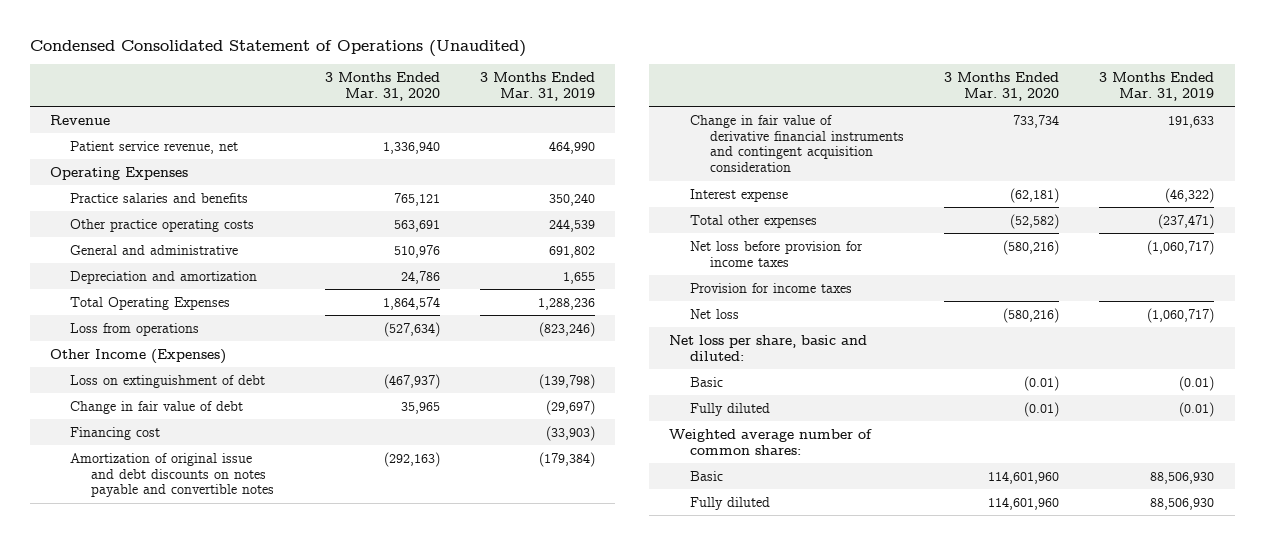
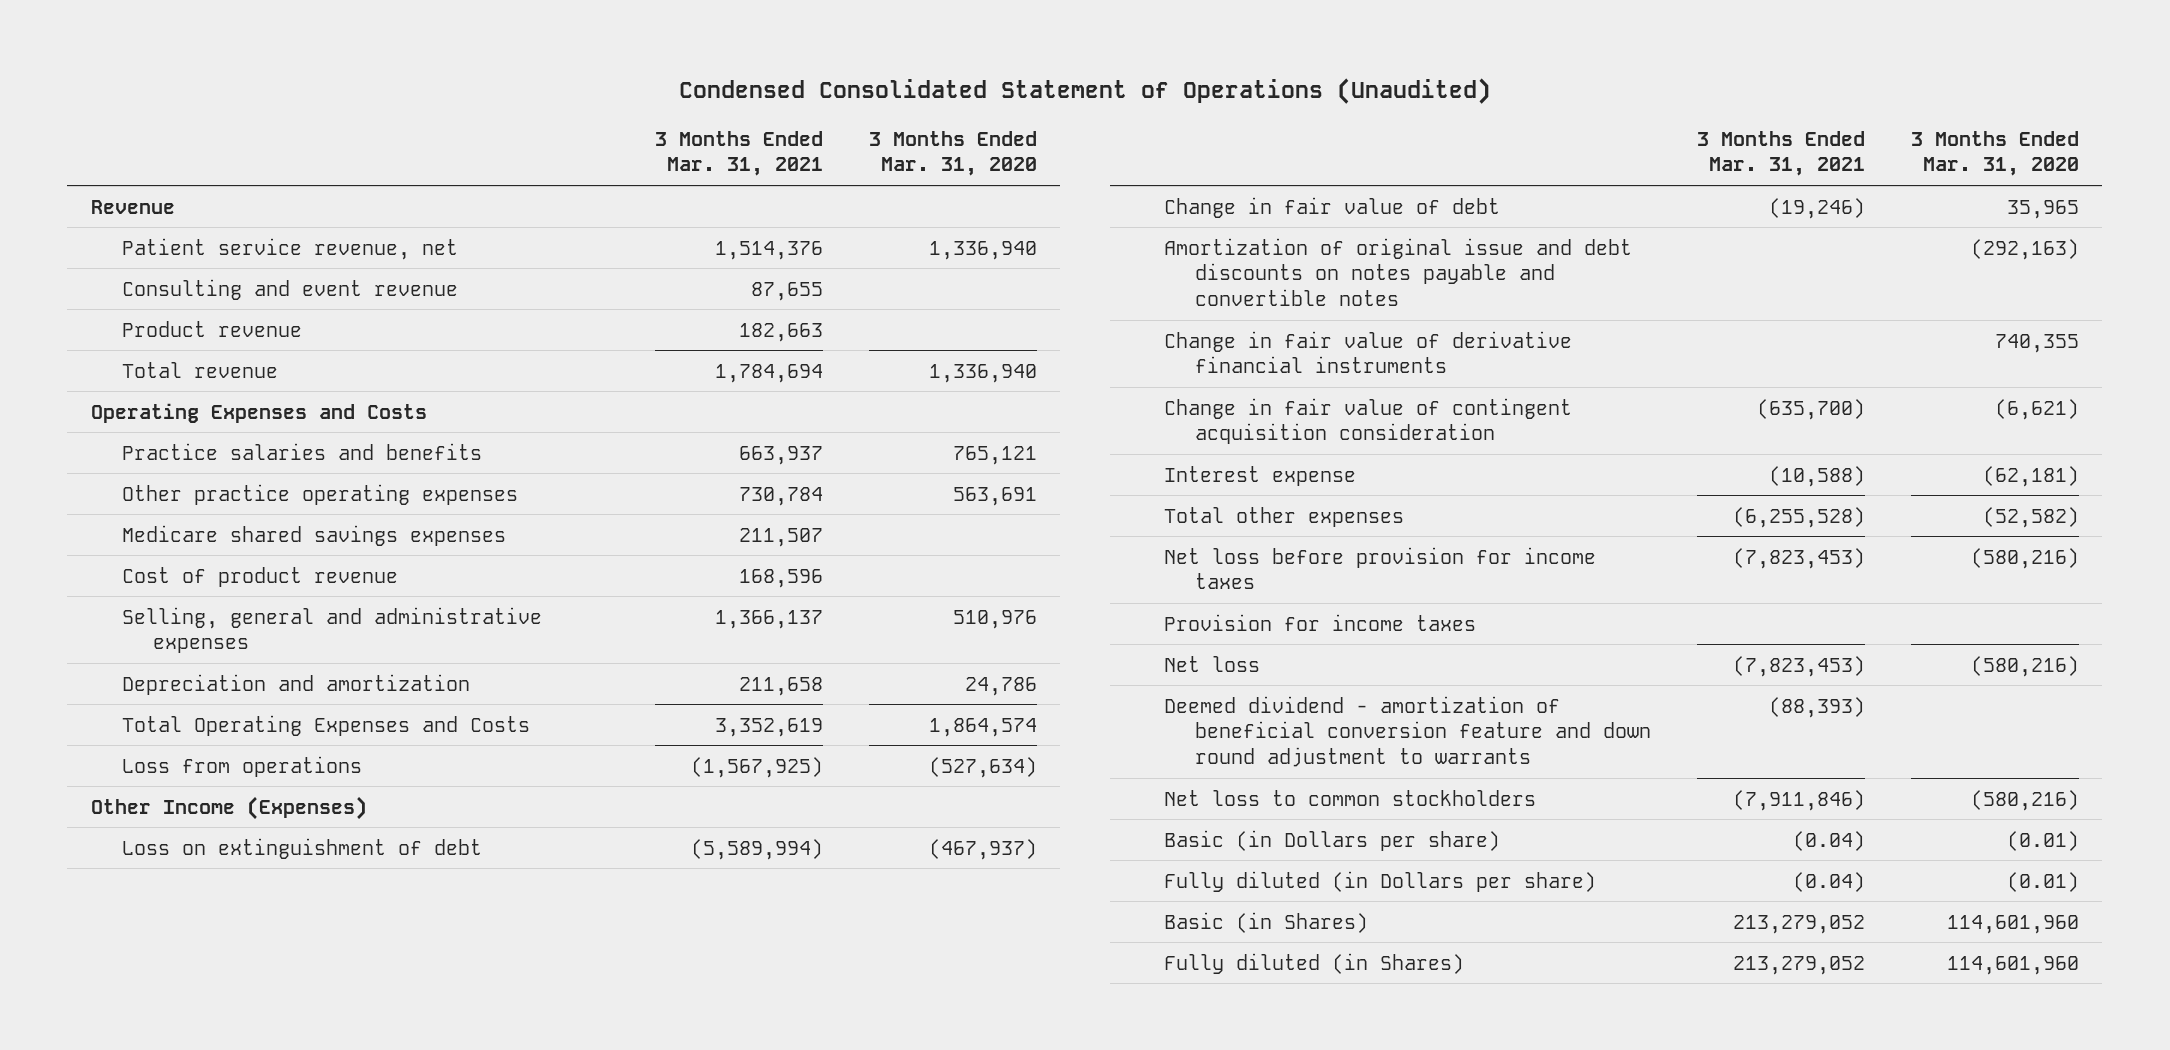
- | 3 Months Ended Mar. 31, 2020 | 3 Months Ended Mar. 31, 2019
+ | 3 Months Ended Mar. 31, 2021 | 3 Months Ended Mar. 31, 2020
- Operating Expenses
+ Consulting and event revenue | 87,655 |
+ Product revenue | 182,663 |
+ Total revenue | 1,784,694 | 1,336,940
+ Operating Expenses and Costs
- Other practice operating costs | 563,691 | 244,539
- General and administrative | 510,976 | 691,802
+ Other practice operating expenses | 730,784 | 563,691
+ Medicare shared savings expenses | 211,507 |
+ Cost of product revenue | 168,596 |
+ Selling, general and administrative expenses | 1,366,137 | 510,976
- Total Operating Expenses | 1,864,574 | 1,288,236
+ Total Operating Expenses and Costs | 3,352,619 | 1,864,574
- Financing cost | | (33,903)
- Change in fair value of derivative financial instruments and contingent acquisition consideration | 733,734 | 191,633
+ Change in fair value of derivative financial instruments | | 740,355
+ Change in fair value of contingent acquisition consideration | (635,700) | (6,621)
- Net loss per share, basic and diluted:
- Basic | (0.01) | (0.01)
- Fully diluted | (0.01) | (0.01)
- Weighted average number of common shares:
- Basic | 114,601,960 | 88,506,930
- Fully diluted | 114,601,960 | 88,506,930
+ Deemed dividend - amortization of beneficial conversion feature and down round adjustment to warrants | (88,393) |
+ Net loss to common stockholders | (7,911,846) | (580,216)
+ Basic (in Dollars per share) | (0.04) | (0.01)
+ Fully diluted (in Dollars per share) | (0.04) | (0.01)
+ Basic (in Shares) | 213,279,052 | 114,601,960
+ Fully diluted (in Shares) | 213,279,052 | 114,601,960

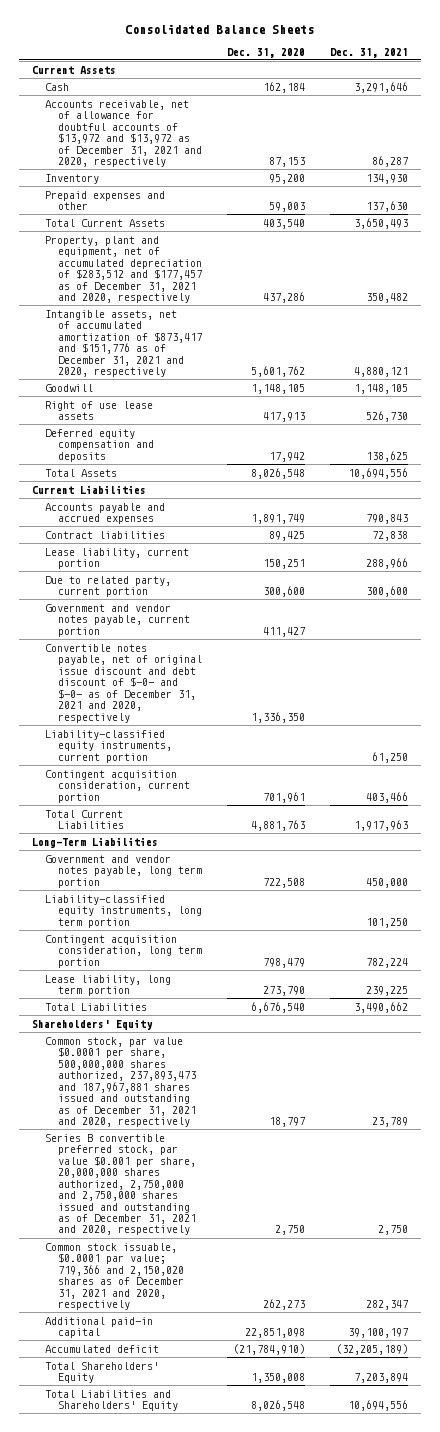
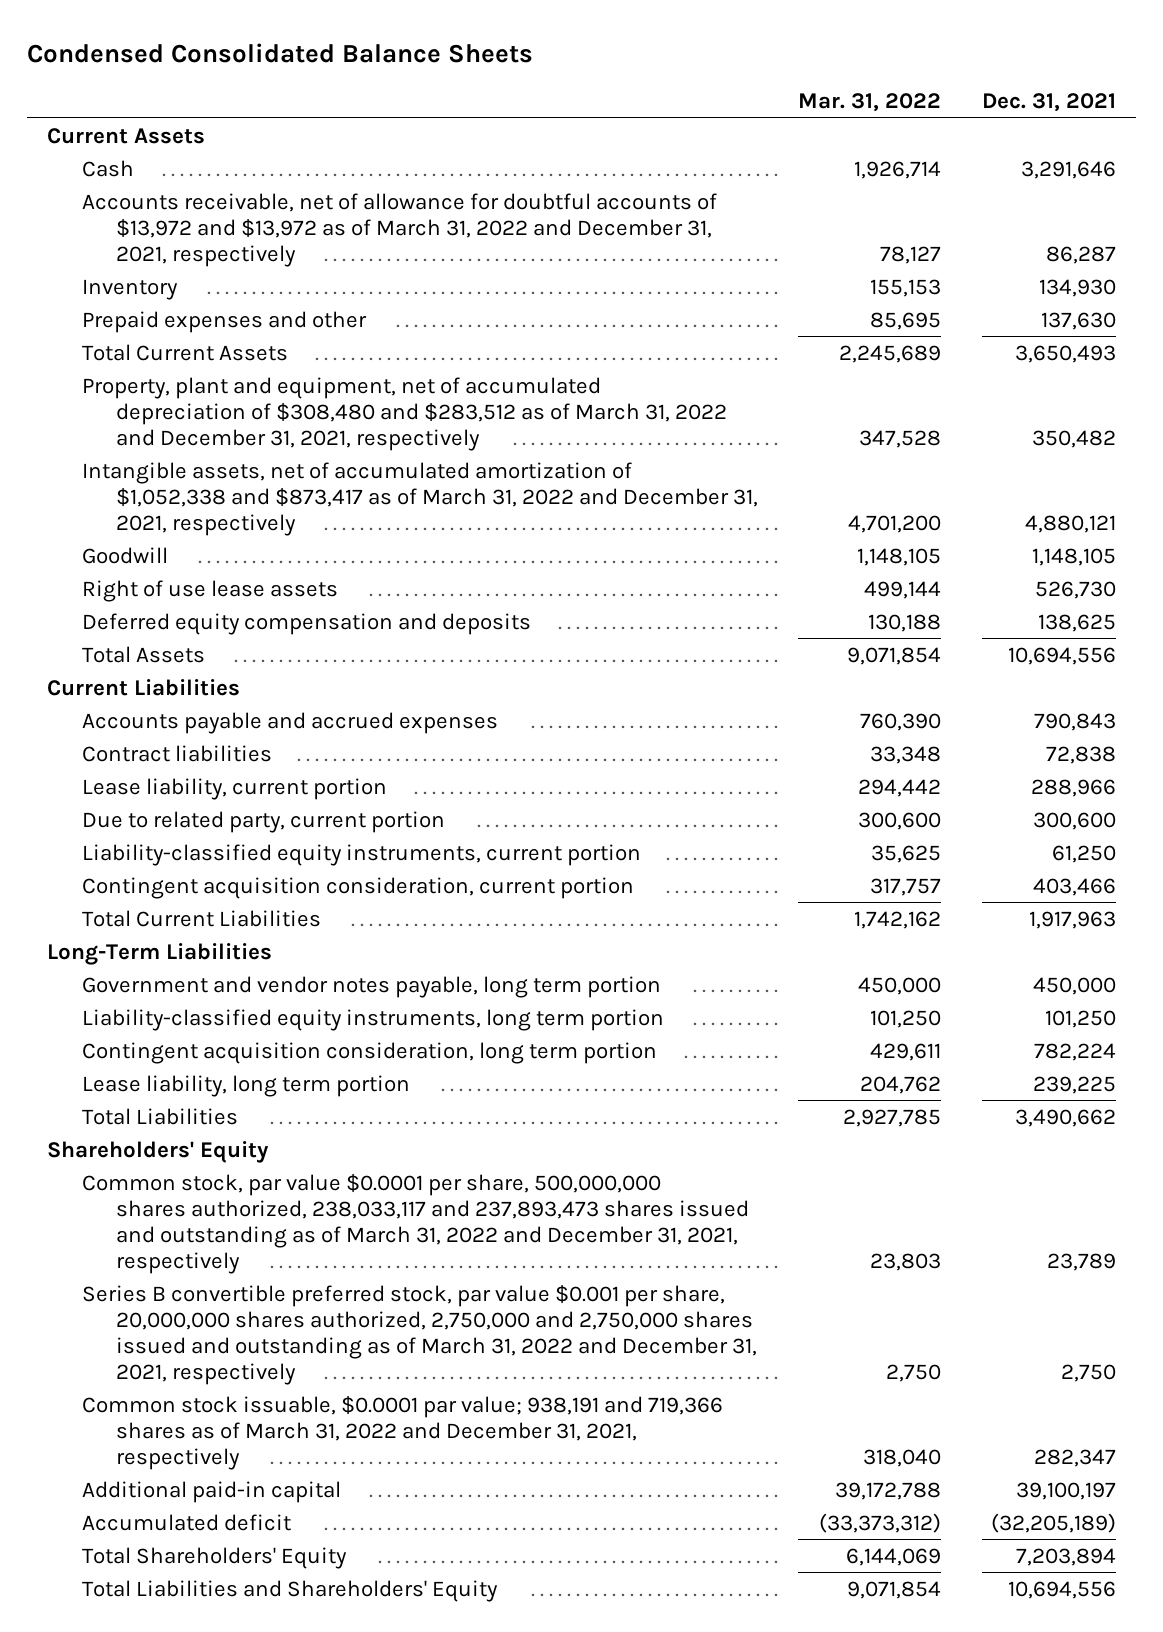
- Consolidated Balance Sheets
+ Condensed Consolidated Balance Sheets
- | Dec. 31, 2020 | Dec. 31, 2021
+ | Mar. 31, 2022 | Dec. 31, 2021
- Accounts receivable, net of allowance for doubtful accounts of $13,972 and $13,972 as of December 31, 2021 and 2020, respectively | 87,153 | 86,287
+ Accounts receivable, net of allowance for doubtful accounts of $13,972 and $13,972 as of March 31, 2022 and December 31, 2021, respectively | 78,127 | 86,287
- Property, plant and equipment, net of accumulated depreciation of $283,512 and $177,457 as of December 31, 2021 and 2020, respectively | 437,286 | 350,482
- Intangible assets, net of accumulated amortization of $873,417 and $151,776 as of December 31, 2021 and 2020, respectively | 5,601,762 | 4,880,121
+ Property, plant and equipment, net of accumulated depreciation of $308,480 and $283,512 as of March 31, 2022 and December 31, 2021, respectively | 347,528 | 350,482
+ Intangible assets, net of accumulated amortization of $1,052,338 and $873,417 as of March 31, 2022 and December 31, 2021, respectively | 4,701,200 | 4,880,121
- Government and vendor notes payable, current portion | 411,427 |
- Convertible notes payable, net of original issue discount and debt discount of $-0- and $-0- as of December 31, 2021 and 2020, respectively | 1,336,350 |
- Common stock, par value $0.0001 per share, 500,000,000 shares authorized, 237,893,473 and 187,967,881 shares issued and outstanding as of December 31, 2021 and 2020, respectively | 18,797 | 23,789
- Series B convertible preferred stock, par value $0.001 per share, 20,000,000 shares authorized, 2,750,000 and 2,750,000 shares issued and outstanding as of December 31, 2021 and 2020, respectively | 2,750 | 2,750
- Common stock issuable, $0.0001 par value; 719,366 and 2,150,020 shares as of December 31, 2021 and 2020, respectively | 262,273 | 282,347
+ Common stock, par value $0.0001 per share, 500,000,000 shares authorized, 238,033,117 and 237,893,473 shares issued and outstanding as of March 31, 2022 and December 31, 2021, respectively | 23,803 | 23,789
+ Series B convertible preferred stock, par value $0.001 per share, 20,000,000 shares authorized, 2,750,000 and 2,750,000 shares issued and outstanding as of March 31, 2022 and December 31, 2021, respectively | 2,750 | 2,750
+ Common stock issuable, $0.0001 par value; 938,191 and 719,366 shares as of March 31, 2022 and December 31, 2021, respectively | 318,040 | 282,347

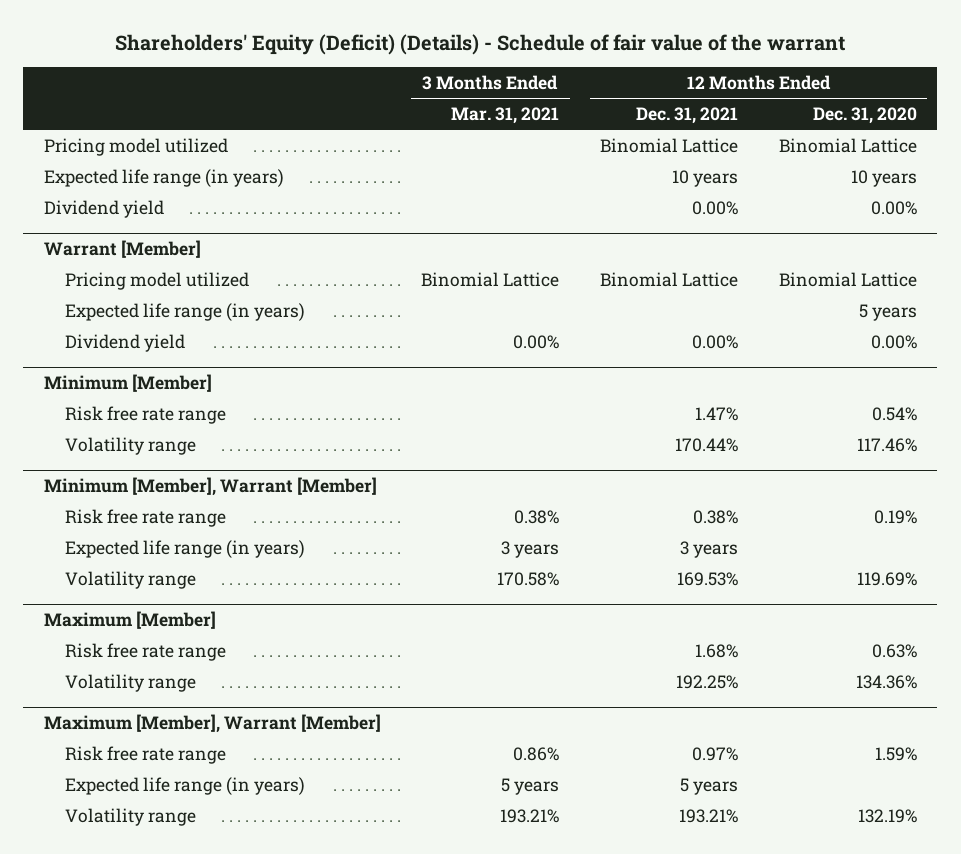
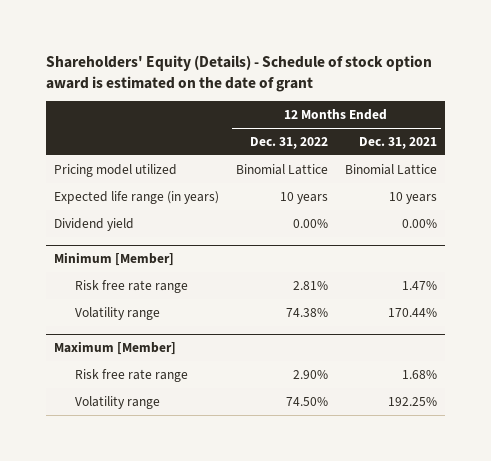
- Shareholders' Equity (Deficit) (Details) - Schedule of fair value of the warrant
+ Shareholders' Equity (Details) - Schedule of stock option award is estimated on the date of grant
- | 3 Months Ended Mar. 31, 2021 | 12 Months Ended Dec. 31, 2021 | 12 Months Ended Dec. 31, 2020
+ | 12 Months Ended Dec. 31, 2022 | 12 Months Ended Dec. 31, 2021
- Warrant [Member]
- Pricing model utilized | Binomial Lattice | Binomial Lattice | Binomial Lattice
- Expected life range (in years) | | | 5 years
- Dividend yield | 0.00% | 0.00% | 0.00%
- Minimum [Member], Warrant [Member]
- Risk free rate range | 0.38% | 0.38% | 0.19%
- Expected life range (in years) | 3 years | 3 years |
- Volatility range | 170.58% | 169.53% | 119.69%
- Maximum [Member], Warrant [Member]
- Risk free rate range | 0.86% | 0.97% | 1.59%
- Expected life range (in years) | 5 years | 5 years |
- Volatility range | 193.21% | 193.21% | 132.19%

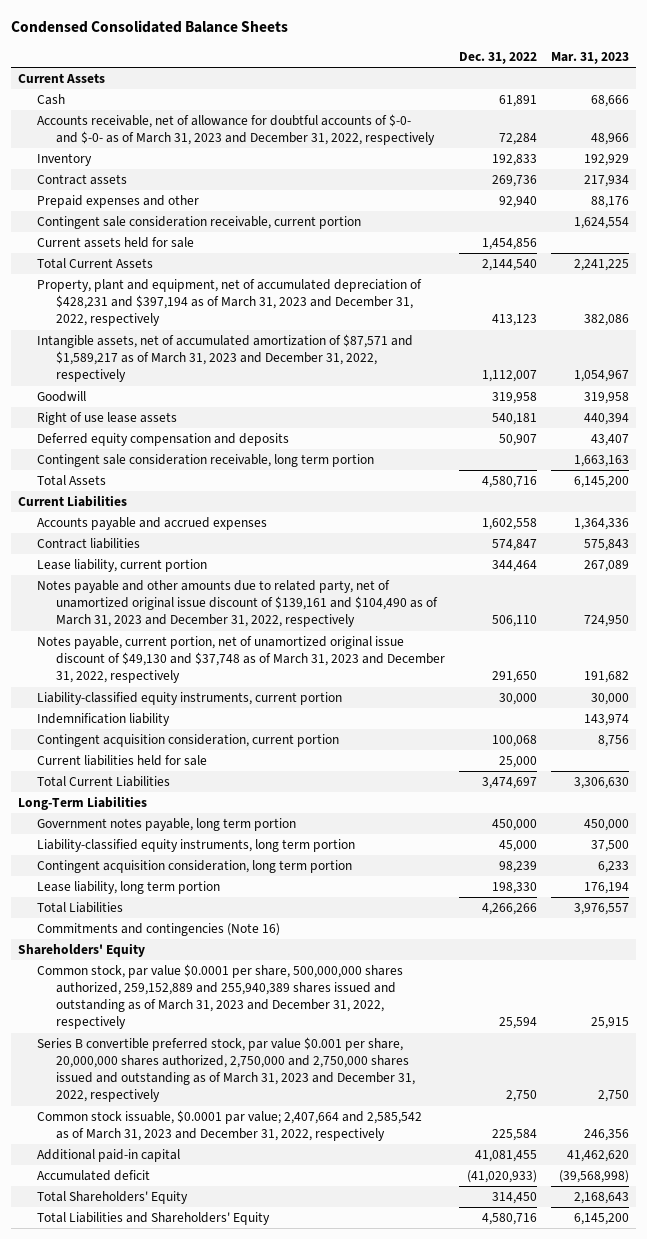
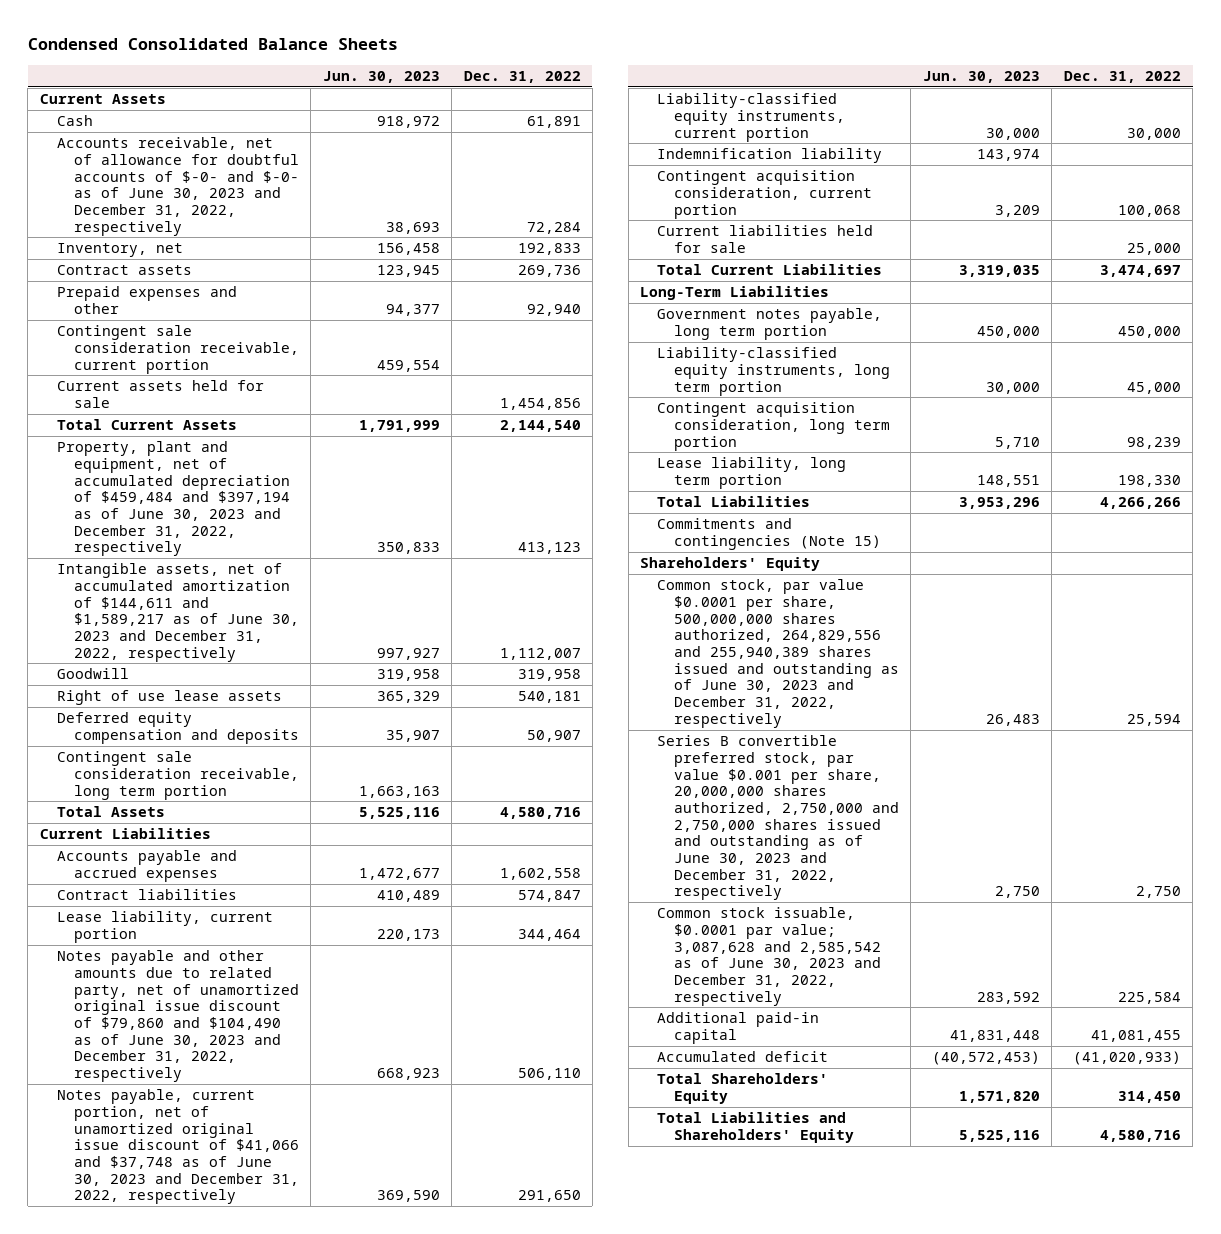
- | Dec. 31, 2022 | Mar. 31, 2023
+ | Jun. 30, 2023 | Dec. 31, 2022
- Accounts receivable, net of allowance for doubtful accounts of $-0- and $-0- as of March 31, 2023 and December 31, 2022, respectively | 72,284 | 48,966
- Inventory | 192,833 | 192,929
+ Accounts receivable, net of allowance for doubtful accounts of $-0- and $-0- as of June 30, 2023 and December 31, 2022, respectively | 38,693 | 72,284
+ Inventory, net | 156,458 | 192,833
- Property, plant and equipment, net of accumulated depreciation of $428,231 and $397,194 as of March 31, 2023 and December 31, 2022, respectively | 413,123 | 382,086
- Intangible assets, net of accumulated amortization of $87,571 and $1,589,217 as of March 31, 2023 and December 31, 2022, respectively | 1,112,007 | 1,054,967
+ Property, plant and equipment, net of accumulated depreciation of $459,484 and $397,194 as of June 30, 2023 and December 31, 2022, respectively | 350,833 | 413,123
+ Intangible assets, net of accumulated amortization of $144,611 and $1,589,217 as of June 30, 2023 and December 31, 2022, respectively | 997,927 | 1,112,007
- Notes payable and other amounts due to related party, net of unamortized original issue discount of $139,161 and $104,490 as of March 31, 2023 and December 31, 2022, respectively | 506,110 | 724,950
- Notes payable, current portion, net of unamortized original issue discount of $49,130 and $37,748 as of March 31, 2023 and December 31, 2022, respectively | 291,650 | 191,682
+ Notes payable and other amounts due to related party, net of unamortized original issue discount of $79,860 and $104,490 as of June 30, 2023 and December 31, 2022, respectively | 668,923 | 506,110
+ Notes payable, current portion, net of unamortized original issue discount of $41,066 and $37,748 as of June 30, 2023 and December 31, 2022, respectively | 369,590 | 291,650
- Commitments and contingencies (Note 16)
+ Commitments and contingencies (Note 15)
- Common stock, par value $0.0001 per share, 500,000,000 shares authorized, 259,152,889 and 255,940,389 shares issued and outstanding as of March 31, 2023 and December 31, 2022, respectively | 25,594 | 25,915
- Series B convertible preferred stock, par value $0.001 per share, 20,000,000 shares authorized, 2,750,000 and 2,750,000 shares issued and outstanding as of March 31, 2023 and December 31, 2022, respectively | 2,750 | 2,750
- Common stock issuable, $0.0001 par value; 2,407,664 and 2,585,542 as of March 31, 2023 and December 31, 2022, respectively | 225,584 | 246,356
+ Common stock, par value $0.0001 per share, 500,000,000 shares authorized, 264,829,556 and 255,940,389 shares issued and outstanding as of June 30, 2023 and December 31, 2022, respectively | 26,483 | 25,594
+ Series B convertible preferred stock, par value $0.001 per share, 20,000,000 shares authorized, 2,750,000 and 2,750,000 shares issued and outstanding as of June 30, 2023 and December 31, 2022, respectively | 2,750 | 2,750
+ Common stock issuable, $0.0001 par value; 3,087,628 and 2,585,542 as of June 30, 2023 and December 31, 2022, respectively | 283,592 | 225,584

